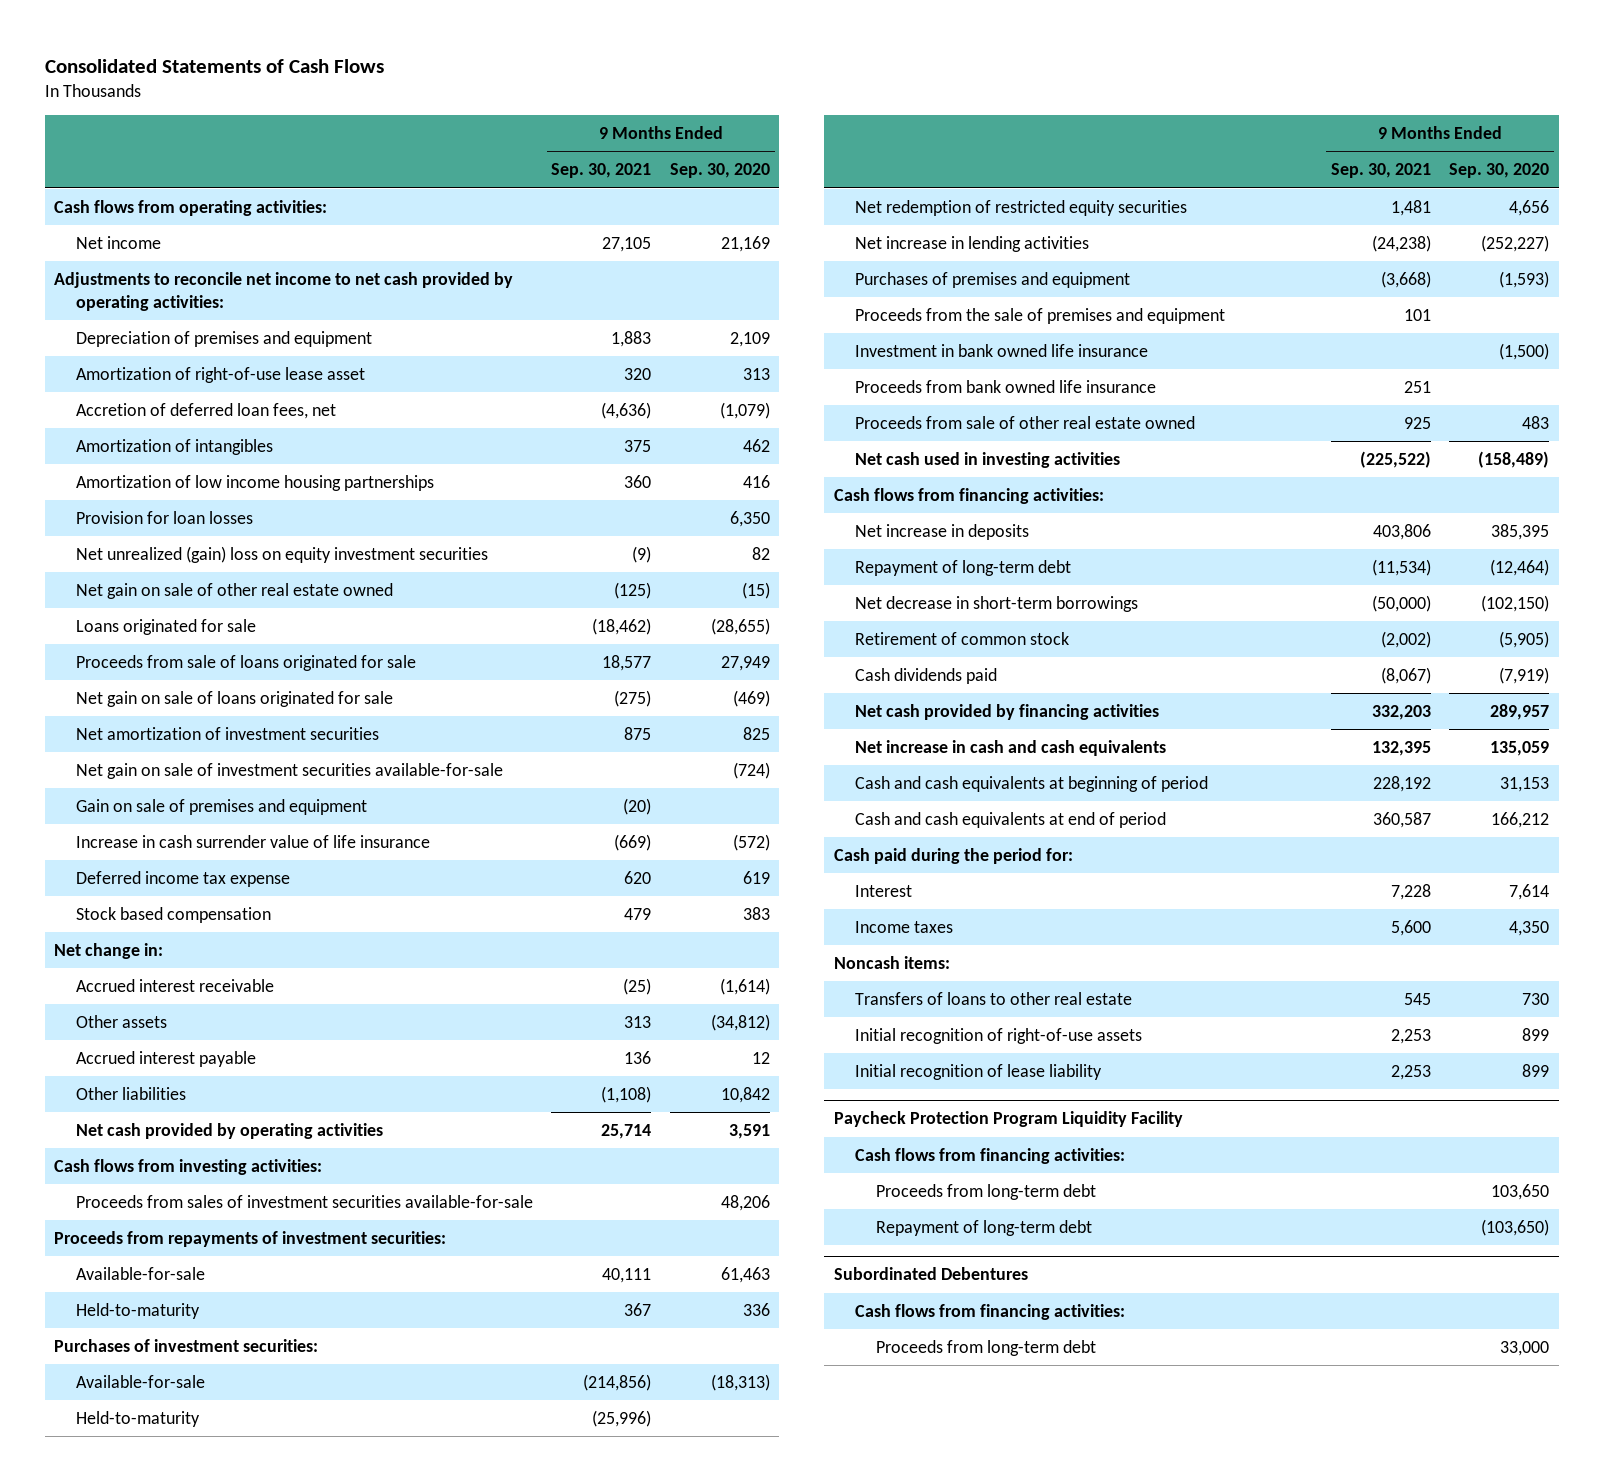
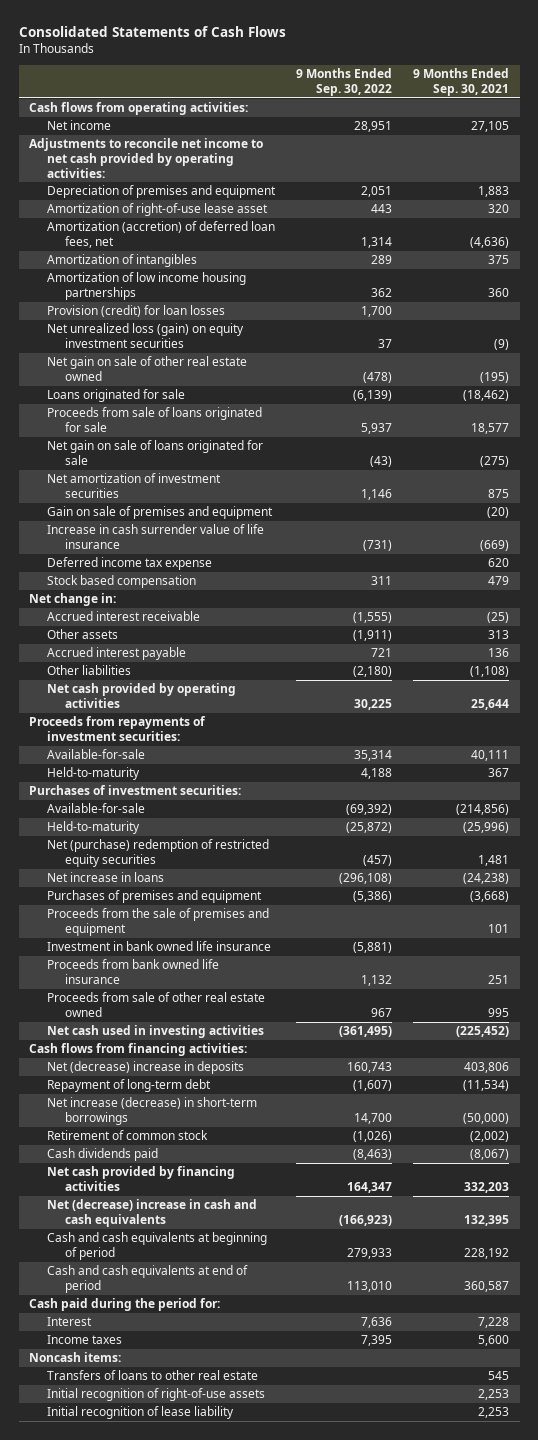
- | 9 Months Ended Sep. 30, 2021 | 9 Months Ended Sep. 30, 2020
+ | 9 Months Ended Sep. 30, 2022 | 9 Months Ended Sep. 30, 2021
- Accretion of deferred loan fees, net | (4,636) | (1,079)
+ Amortization (accretion) of deferred loan fees, net | 1,314 | (4,636)
- Provision for loan losses | | 6,350
- Net unrealized (gain) loss on equity investment securities | (9) | 82
- Net gain on sale of other real estate owned | (125) | (15)
+ Provision (credit) for loan losses | 1,700 |
+ Net unrealized loss (gain) on equity investment securities | 37 | (9)
+ Net gain on sale of other real estate owned | (478) | (195)
- Net gain on sale of investment securities available-for-sale | | (724)
- Net cash provided by operating activities | 25,714 | 3,591
- Cash flows from investing activities:
- Proceeds from sales of investment securities available-for-sale | | 48,206
+ Net cash provided by operating activities | 30,225 | 25,644
- Net redemption of restricted equity securities | 1,481 | 4,656
- Net increase in lending activities | (24,238) | (252,227)
+ Net (purchase) redemption of restricted equity securities | (457) | 1,481
+ Net increase in loans | (296,108) | (24,238)
- Proceeds from sale of other real estate owned | 925 | 483
- Net cash used in investing activities | (225,522) | (158,489)
+ Proceeds from sale of other real estate owned | 967 | 995
+ Net cash used in investing activities | (361,495) | (225,452)
- Net increase in deposits | 403,806 | 385,395
+ Net (decrease) increase in deposits | 160,743 | 403,806
- Net decrease in short-term borrowings | (50,000) | (102,150)
+ Net increase (decrease) in short-term borrowings | 14,700 | (50,000)
- Net increase in cash and cash equivalents | 132,395 | 135,059
+ Net (decrease) increase in cash and cash equivalents | (166,923) | 132,395
- Paycheck Protection Program Liquidity Facility
- Cash flows from financing activities:
- Proceeds from long-term debt | | 103,650
- Repayment of long-term debt | | (103,650)
- Subordinated Debentures
- Cash flows from financing activities:
- Proceeds from long-term debt | | 33,000

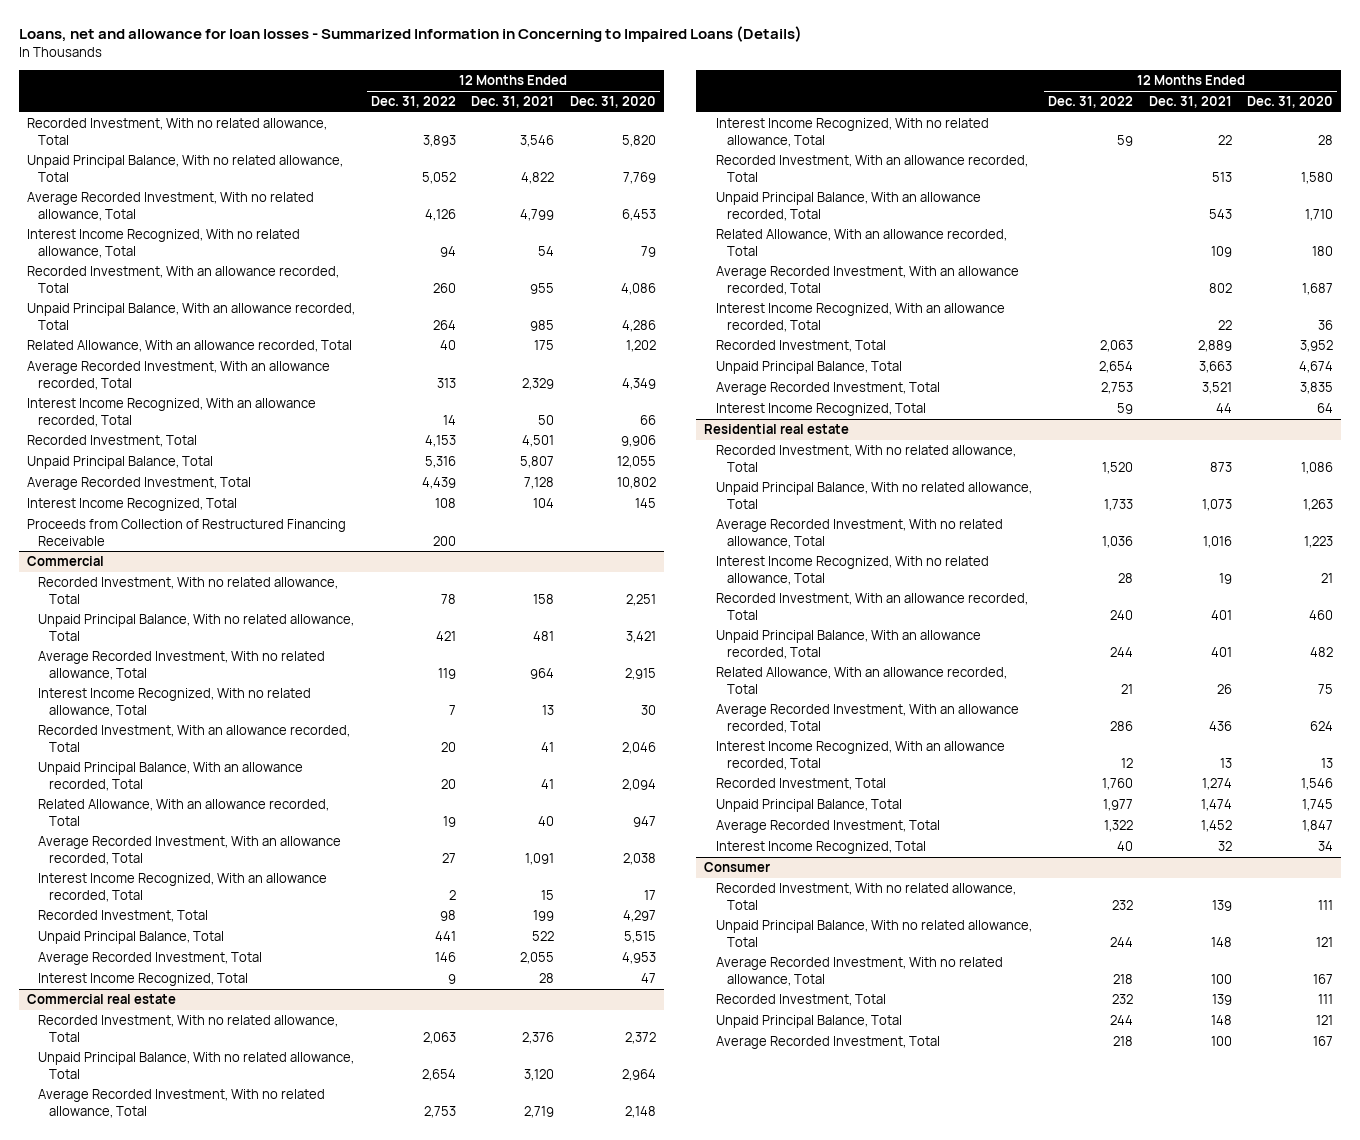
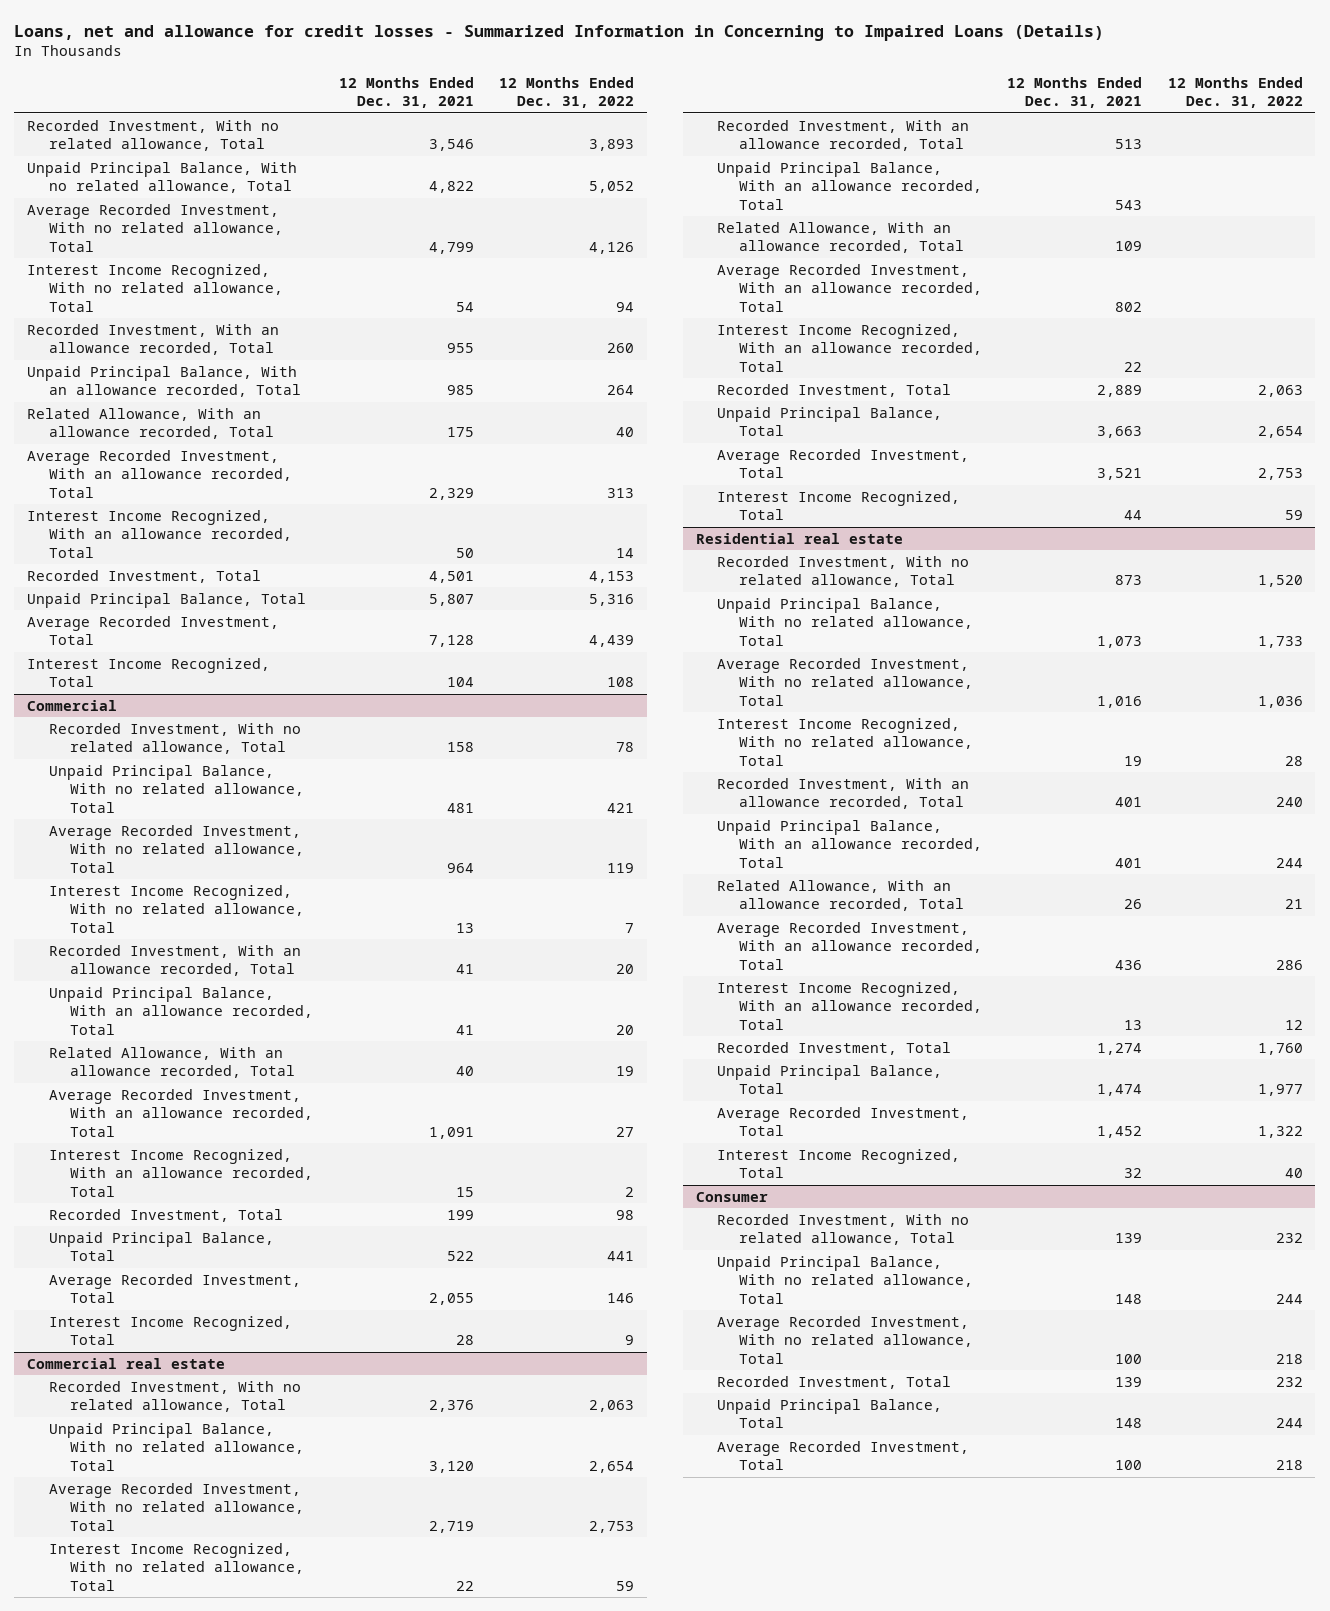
- Loans, net and allowance for loan losses - Summarized Information in Concerning to Impaired Loans (Details)
+ Loans, net and allowance for credit losses - Summarized Information in Concerning to Impaired Loans (Details)
- | 12 Months Ended Dec. 31, 2022 | 12 Months Ended Dec. 31, 2021 | 12 Months Ended Dec. 31, 2020
+ | 12 Months Ended Dec. 31, 2021 | 12 Months Ended Dec. 31, 2022
- Proceeds from Collection of Restructured Financing Receivable | 200 | |

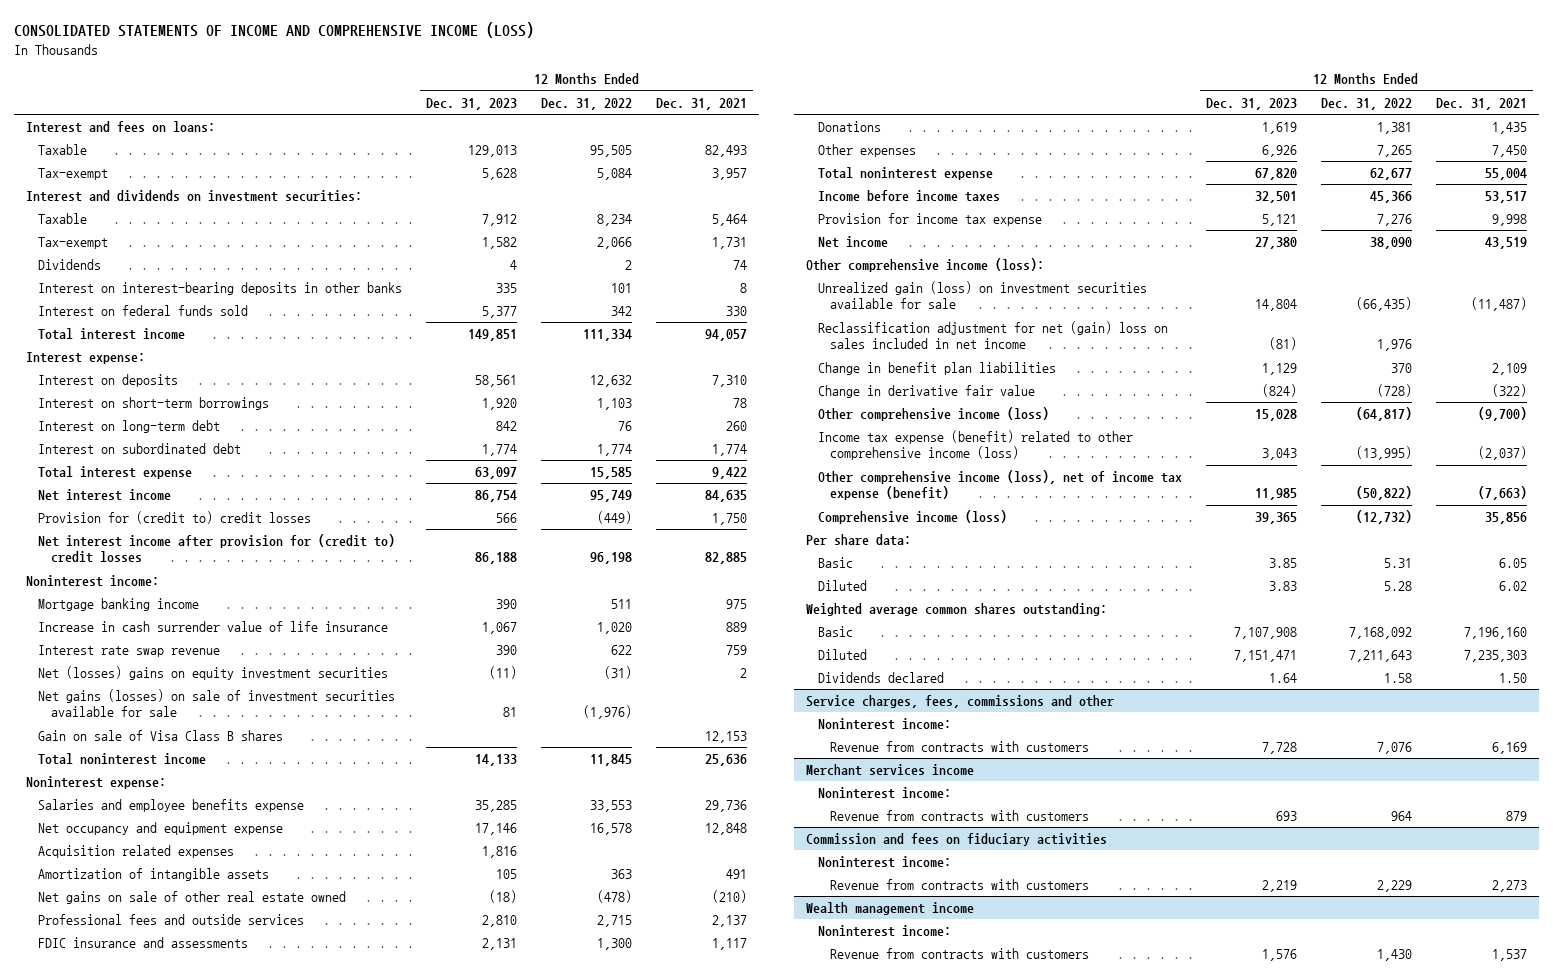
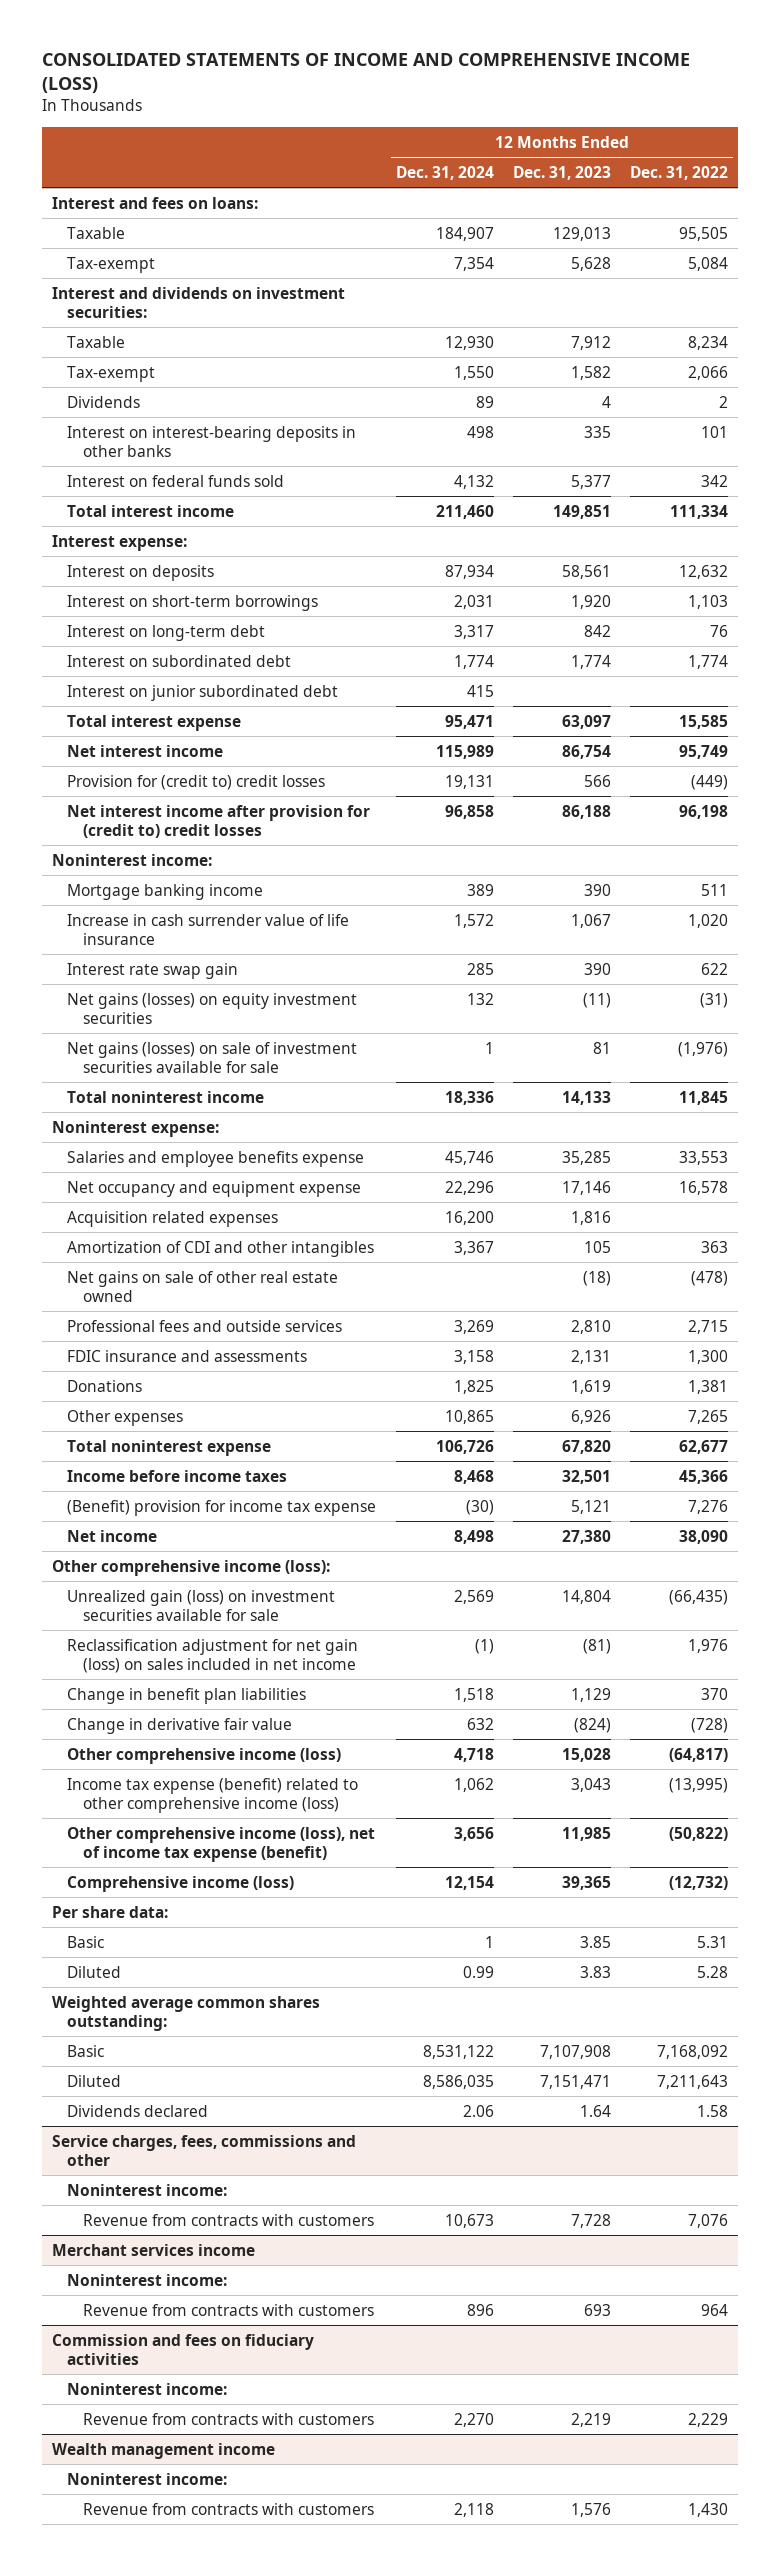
- | 12 Months Ended Dec. 31, 2023 | 12 Months Ended Dec. 31, 2022 | 12 Months Ended Dec. 31, 2021
+ | 12 Months Ended Dec. 31, 2024 | 12 Months Ended Dec. 31, 2023 | 12 Months Ended Dec. 31, 2022
+ Interest on junior subordinated debt | 415 | |
- Interest rate swap revenue | 390 | 622 | 759
- Net (losses) gains on equity investment securities | (11) | (31) | 2
+ Interest rate swap gain | 285 | 390 | 622
+ Net gains (losses) on equity investment securities | 132 | (11) | (31)
- Gain on sale of Visa Class B shares | | | 12,153
- Amortization of intangible assets | 105 | 363 | 491
+ Amortization of CDI and other intangibles | 3,367 | 105 | 363
- Provision for income tax expense | 5,121 | 7,276 | 9,998
+ (Benefit) provision for income tax expense | (30) | 5,121 | 7,276
- Reclassification adjustment for net (gain) loss on sales included in net income | (81) | 1,976 |
+ Reclassification adjustment for net gain (loss) on sales included in net income | (1) | (81) | 1,976

